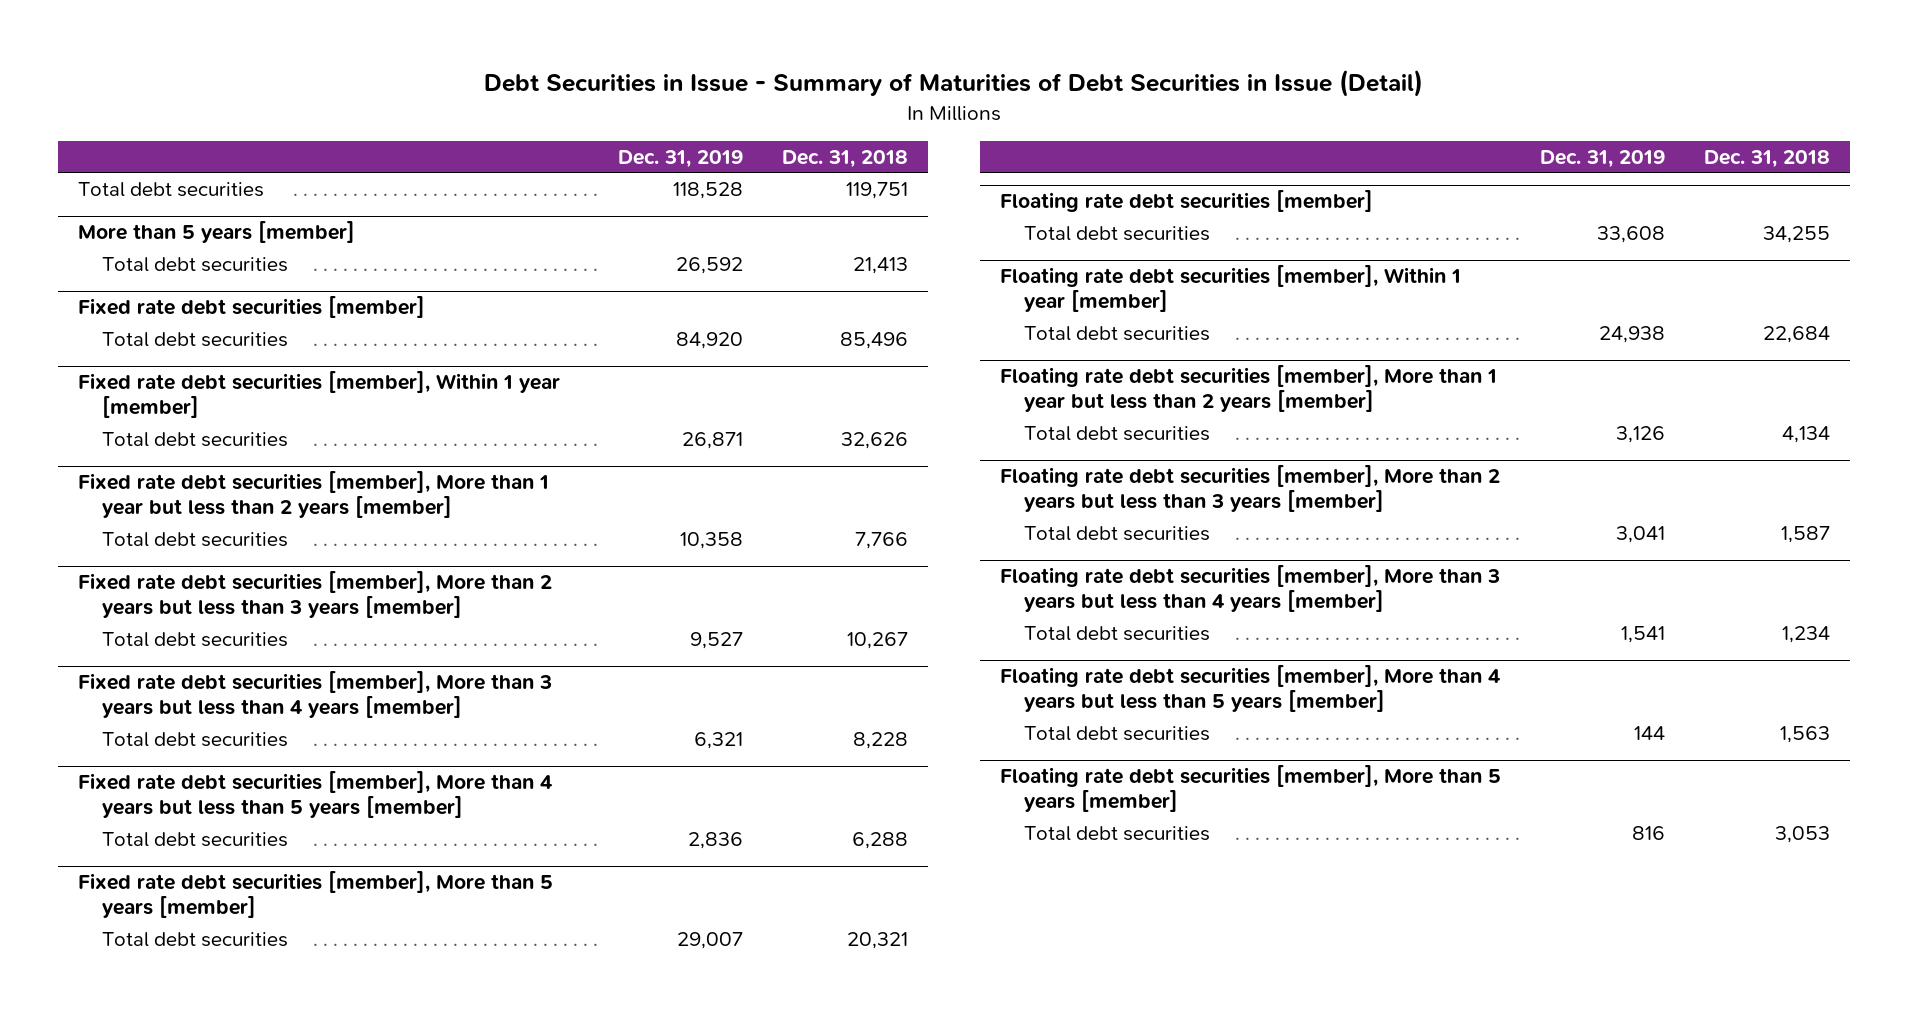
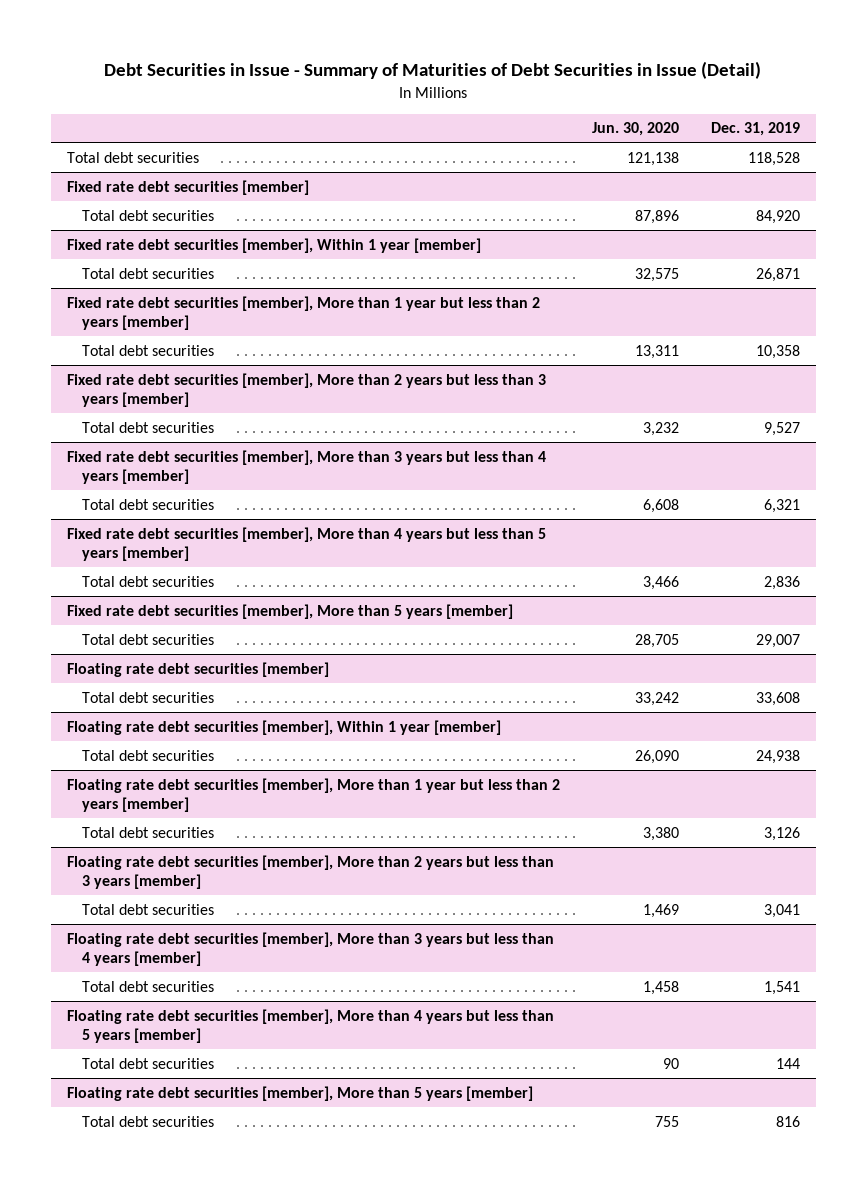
- | Dec. 31, 2019 | Dec. 31, 2018
+ | Jun. 30, 2020 | Dec. 31, 2019
- More than 5 years [member]
- Total debt securities | 26,592 | 21,413

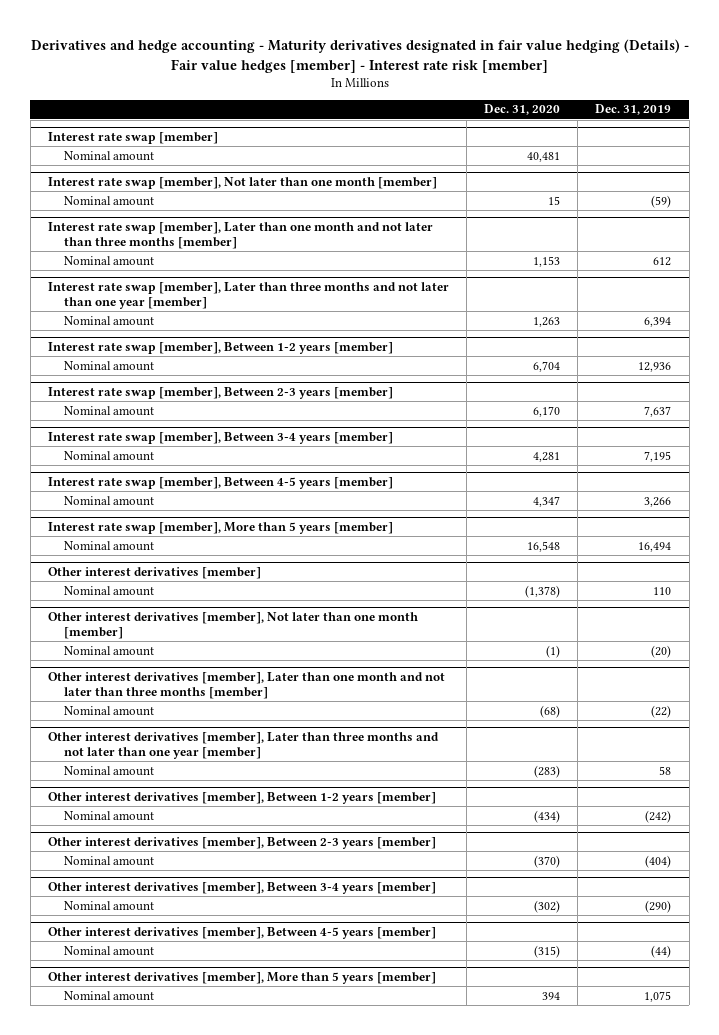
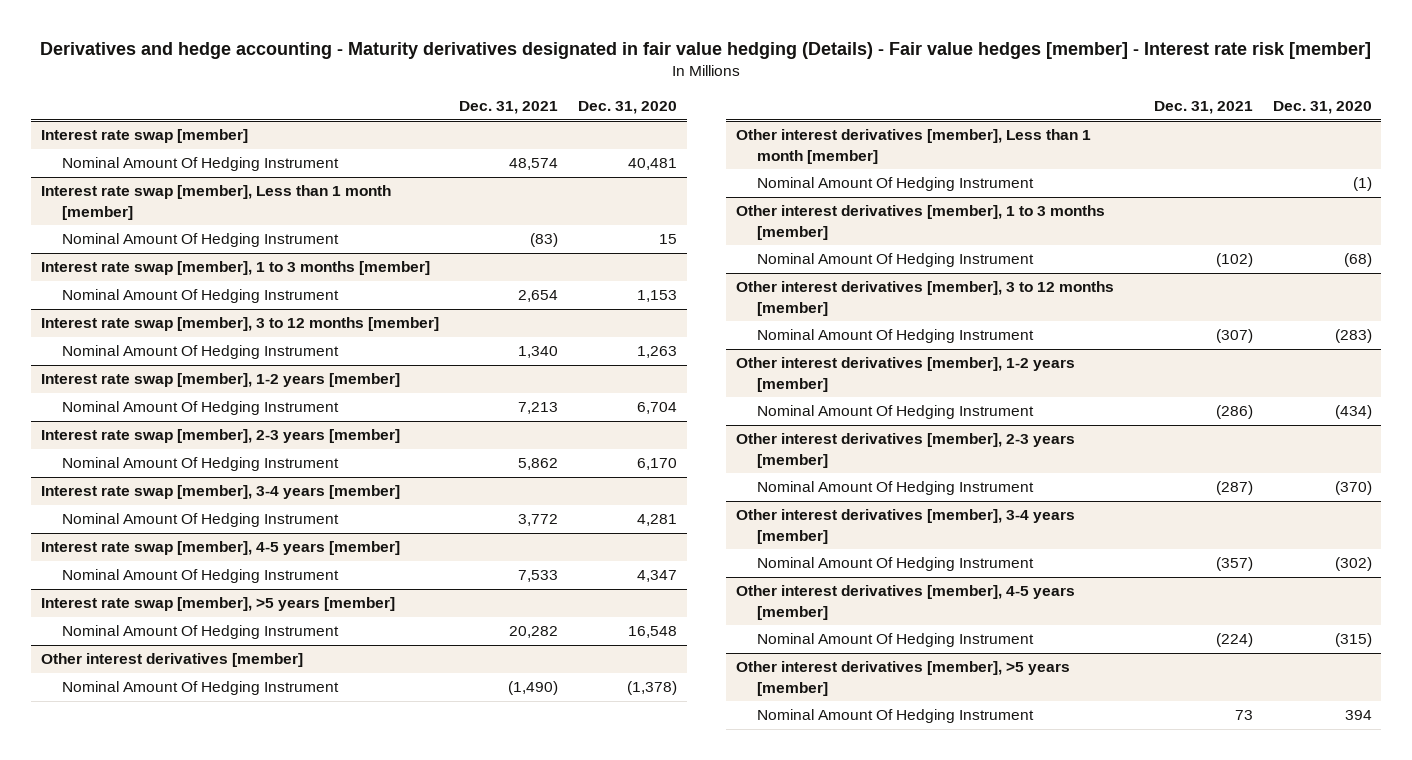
- | Dec. 31, 2020 | Dec. 31, 2019
+ | Dec. 31, 2021 | Dec. 31, 2020
@ Interest rate swap [member]
- Nominal amount | 40,481 |
- Interest rate swap [member], Not later than one month [member]
- Nominal amount | 15 | (59)
- Interest rate swap [member], Later than one month and not later than three months [member]
- Nominal amount | 1,153 | 612
- Interest rate swap [member], Later than three months and not later than one year [member]
- Nominal amount | 1,263 | 6,394
- Interest rate swap [member], Between 1-2 years [member]
- Nominal amount | 6,704 | 12,936
- Interest rate swap [member], Between 2-3 years [member]
- Nominal amount | 6,170 | 7,637
- Interest rate swap [member], Between 3-4 years [member]
- Nominal amount | 4,281 | 7,195
- Interest rate swap [member], Between 4-5 years [member]
- Nominal amount | 4,347 | 3,266
- Interest rate swap [member], More than 5 years [member]
- Nominal amount | 16,548 | 16,494
@ Interest rate swap [member]
+ Nominal Amount Of Hedging Instrument | 48,574 | 40,481
+ Interest rate swap [member], Less than 1 month [member]
+ Nominal Amount Of Hedging Instrument | (83) | 15
+ Interest rate swap [member], 1 to 3 months [member]
+ Nominal Amount Of Hedging Instrument | 2,654 | 1,153
+ Interest rate swap [member], 3 to 12 months [member]
+ Nominal Amount Of Hedging Instrument | 1,340 | 1,263
+ Interest rate swap [member], 1-2 years [member]
+ Nominal Amount Of Hedging Instrument | 7,213 | 6,704
+ Interest rate swap [member], 2-3 years [member]
+ Nominal Amount Of Hedging Instrument | 5,862 | 6,170
+ Interest rate swap [member], 3-4 years [member]
+ Nominal Amount Of Hedging Instrument | 3,772 | 4,281
+ Interest rate swap [member], 4-5 years [member]
+ Nominal Amount Of Hedging Instrument | 7,533 | 4,347
+ Interest rate swap [member], >5 years [member]
+ Nominal Amount Of Hedging Instrument | 20,282 | 16,548
@ Other interest derivatives [member]
- Nominal amount | (1,378) | 110
- Other interest derivatives [member], Not later than one month [member]
- Nominal amount | (1) | (20)
- Other interest derivatives [member], Later than one month and not later than three months [member]
- Nominal amount | (68) | (22)
- Other interest derivatives [member], Later than three months and not later than one year [member]
- Nominal amount | (283) | 58
- Other interest derivatives [member], Between 1-2 years [member]
- Nominal amount | (434) | (242)
- Other interest derivatives [member], Between 2-3 years [member]
- Nominal amount | (370) | (404)
- Other interest derivatives [member], Between 3-4 years [member]
- Nominal amount | (302) | (290)
- Other interest derivatives [member], Between 4-5 years [member]
- Nominal amount | (315) | (44)
- Other interest derivatives [member], More than 5 years [member]
- Nominal amount | 394 | 1,075
@ Other interest derivatives [member]
+ Nominal Amount Of Hedging Instrument | (1,490) | (1,378)
+ Other interest derivatives [member], Less than 1 month [member]
+ Nominal Amount Of Hedging Instrument | | (1)
+ Other interest derivatives [member], 1 to 3 months [member]
+ Nominal Amount Of Hedging Instrument | (102) | (68)
+ Other interest derivatives [member], 3 to 12 months [member]
+ Nominal Amount Of Hedging Instrument | (307) | (283)
+ Other interest derivatives [member], 1-2 years [member]
+ Nominal Amount Of Hedging Instrument | (286) | (434)
+ Other interest derivatives [member], 2-3 years [member]
+ Nominal Amount Of Hedging Instrument | (287) | (370)
+ Other interest derivatives [member], 3-4 years [member]
+ Nominal Amount Of Hedging Instrument | (357) | (302)
+ Other interest derivatives [member], 4-5 years [member]
+ Nominal Amount Of Hedging Instrument | (224) | (315)
+ Other interest derivatives [member], >5 years [member]
+ Nominal Amount Of Hedging Instrument | 73 | 394

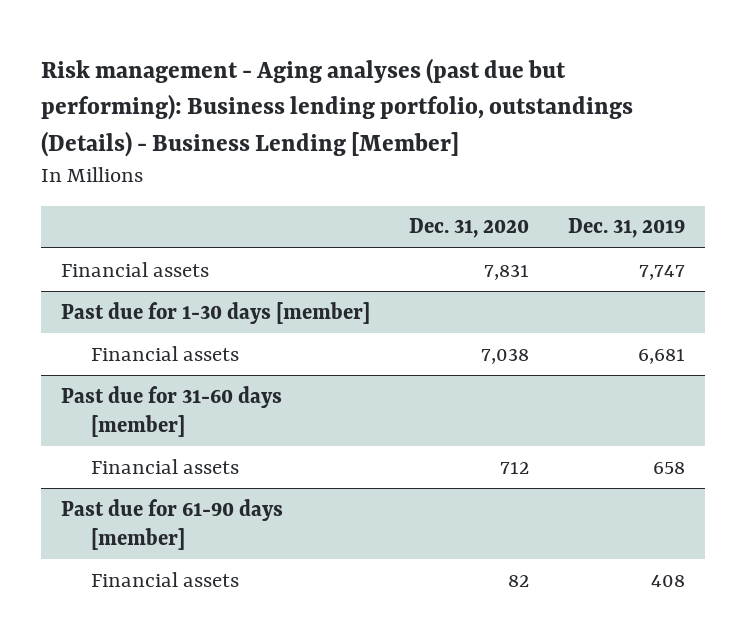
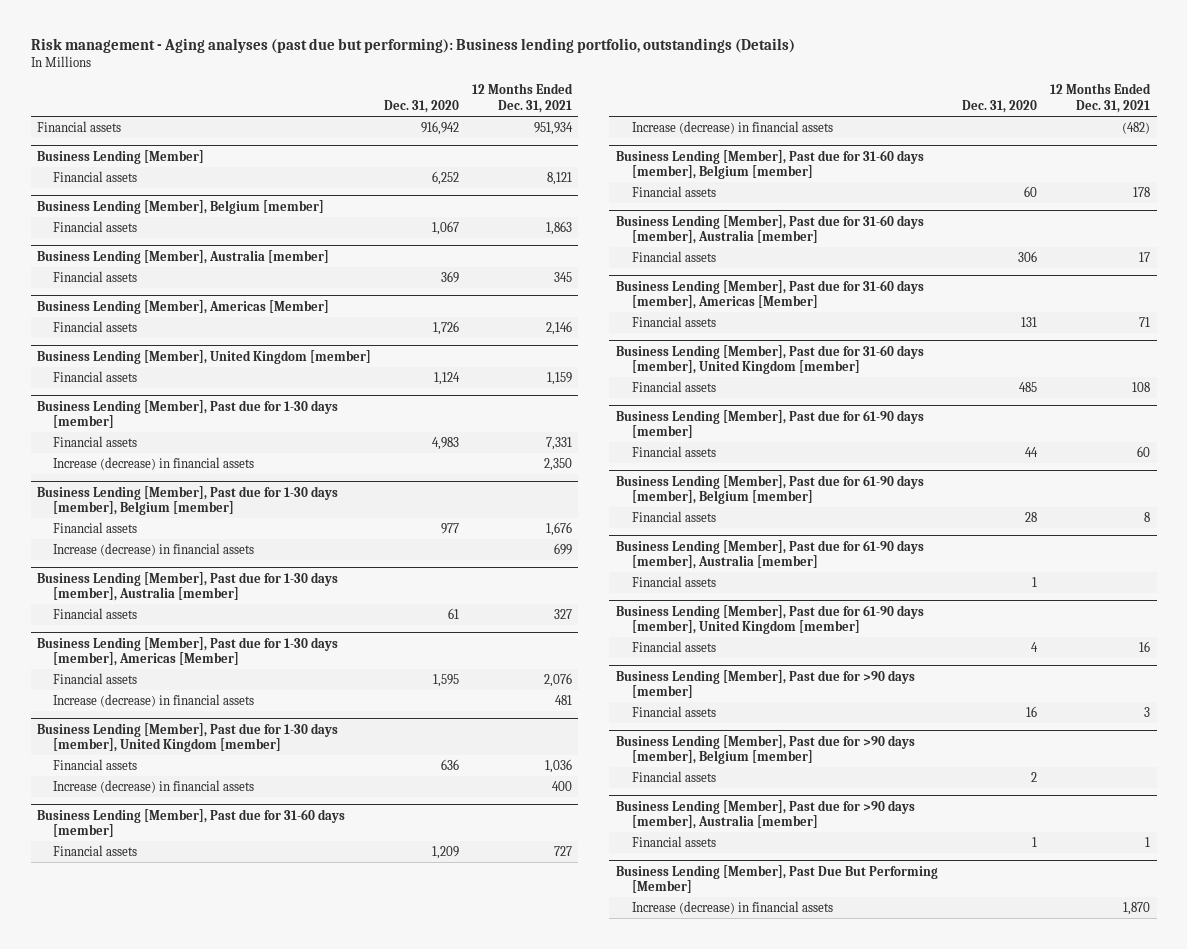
- Risk management - Aging analyses (past due but performing): Business lending portfolio, outstandings (Details) - Business Lending [Member]
+ Risk management - Aging analyses (past due but performing): Business lending portfolio, outstandings (Details)
- | Dec. 31, 2020 | Dec. 31, 2019
+ | Dec. 31, 2020 | 12 Months Ended Dec. 31, 2021
- Financial assets | 7,831 | 7,747
- Past due for 1-30 days [member]
- Financial assets | 7,038 | 6,681
- Past due for 31-60 days [member]
- Financial assets | 712 | 658
- Past due for 61-90 days [member]
- Financial assets | 82 | 408
+ Financial assets | 916,942 | 951,934
+ Business Lending [Member]
+ Financial assets | 6,252 | 8,121
+ Business Lending [Member], Belgium [member]
+ Financial assets | 1,067 | 1,863
+ Business Lending [Member], Australia [member]
+ Financial assets | 369 | 345
+ Business Lending [Member], Americas [Member]
+ Financial assets | 1,726 | 2,146
+ Business Lending [Member], United Kingdom [member]
+ Financial assets | 1,124 | 1,159
+ Business Lending [Member], Past due for 1-30 days [member]
+ Financial assets | 4,983 | 7,331
+ Increase (decrease) in financial assets | | 2,350
+ Business Lending [Member], Past due for 1-30 days [member], Belgium [member]
+ Financial assets | 977 | 1,676
+ Increase (decrease) in financial assets | | 699
+ Business Lending [Member], Past due for 1-30 days [member], Australia [member]
+ Financial assets | 61 | 327
+ Business Lending [Member], Past due for 1-30 days [member], Americas [Member]
+ Financial assets | 1,595 | 2,076
+ Increase (decrease) in financial assets | | 481
+ Business Lending [Member], Past due for 1-30 days [member], United Kingdom [member]
+ Financial assets | 636 | 1,036
+ Increase (decrease) in financial assets | | 400
+ Business Lending [Member], Past due for 31-60 days [member]
+ Financial assets | 1,209 | 727
+ Increase (decrease) in financial assets | | (482)
+ Business Lending [Member], Past due for 31-60 days [member], Belgium [member]
+ Financial assets | 60 | 178
+ Business Lending [Member], Past due for 31-60 days [member], Australia [member]
+ Financial assets | 306 | 17
+ Business Lending [Member], Past due for 31-60 days [member], Americas [Member]
+ Financial assets | 131 | 71
+ Business Lending [Member], Past due for 31-60 days [member], United Kingdom [member]
+ Financial assets | 485 | 108
+ Business Lending [Member], Past due for 61-90 days [member]
+ Financial assets | 44 | 60
+ Business Lending [Member], Past due for 61-90 days [member], Belgium [member]
+ Financial assets | 28 | 8
+ Business Lending [Member], Past due for 61-90 days [member], Australia [member]
+ Financial assets | 1 |
+ Business Lending [Member], Past due for 61-90 days [member], United Kingdom [member]
+ Financial assets | 4 | 16
+ Business Lending [Member], Past due for >90 days [member]
+ Financial assets | 16 | 3
+ Business Lending [Member], Past due for >90 days [member], Belgium [member]
+ Financial assets | 2 |
+ Business Lending [Member], Past due for >90 days [member], Australia [member]
+ Financial assets | 1 | 1
+ Business Lending [Member], Past Due But Performing [Member]
+ Increase (decrease) in financial assets | | 1,870

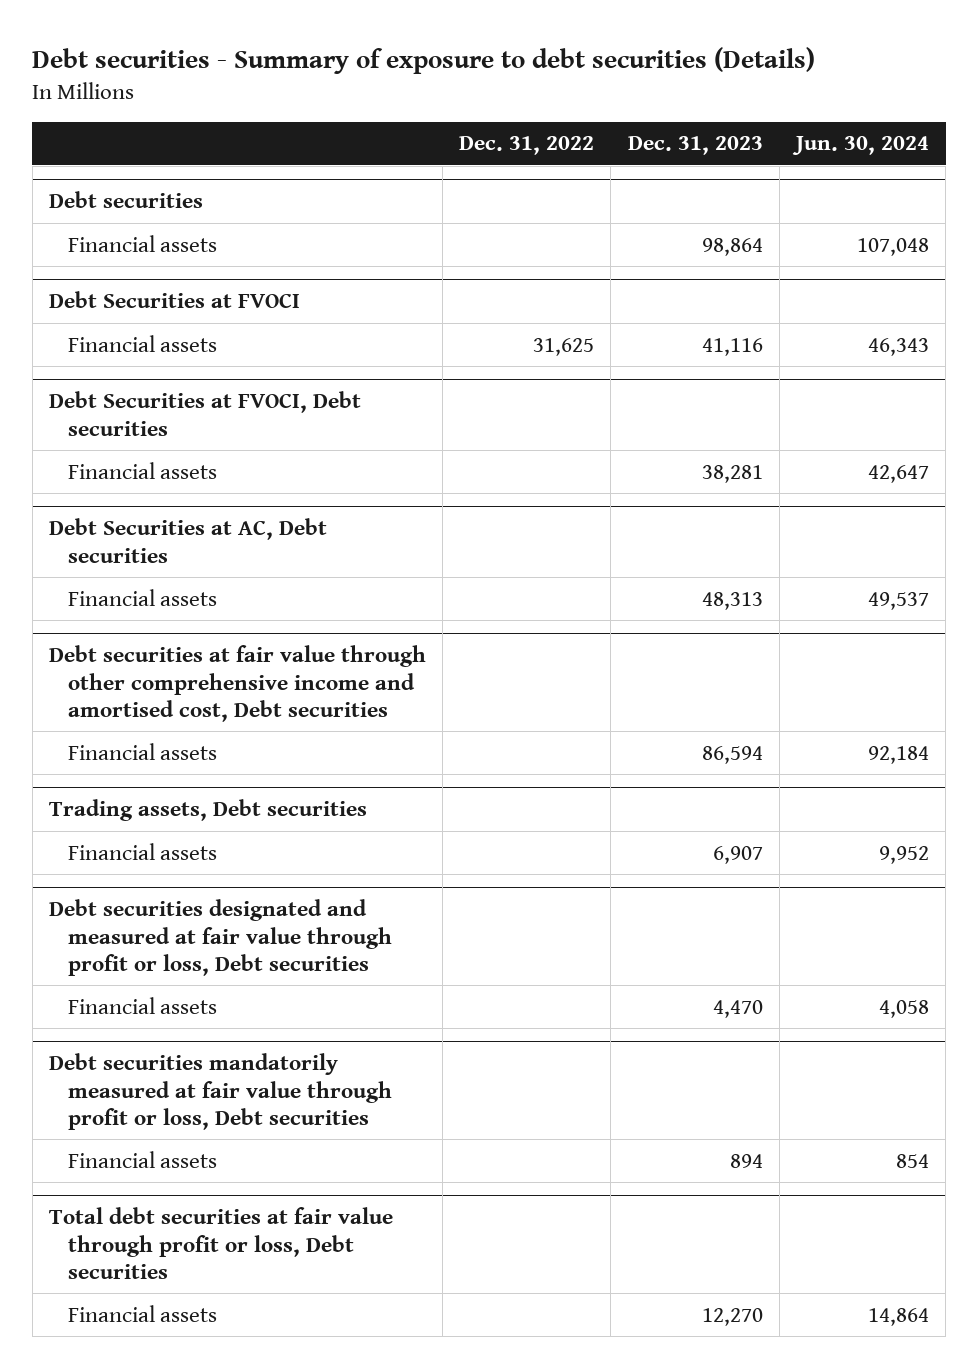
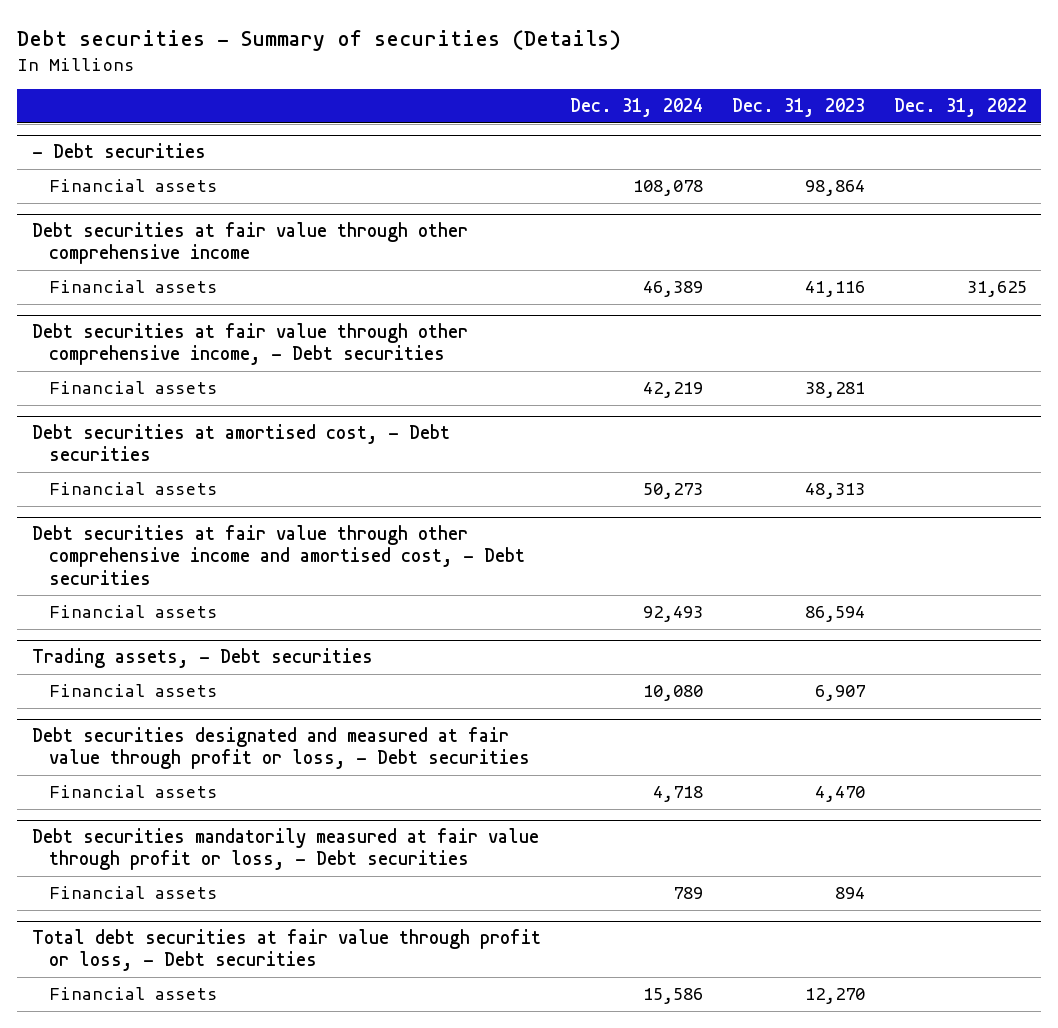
- Debt securities - Summary of exposure to debt securities (Details)
+ Debt securities - Summary of securities (Details)
- | Dec. 31, 2022 | Dec. 31, 2023 | Jun. 30, 2024
+ | Dec. 31, 2024 | Dec. 31, 2023 | Dec. 31, 2022
- Debt securities
+ - Debt securities
- Debt Securities at FVOCI
+ Debt securities at fair value through other comprehensive income
- Debt Securities at FVOCI, Debt securities
+ Debt securities at fair value through other comprehensive income, - Debt securities
- Debt Securities at AC, Debt securities
+ Debt securities at amortised cost, - Debt securities
- Debt securities at fair value through other comprehensive income and amortised cost, Debt securities
+ Debt securities at fair value through other comprehensive income and amortised cost, - Debt securities
- Trading assets, Debt securities
+ Trading assets, - Debt securities
- Debt securities designated and measured at fair value through profit or loss, Debt securities
+ Debt securities designated and measured at fair value through profit or loss, - Debt securities
- Debt securities mandatorily measured at fair value through profit or loss, Debt securities
+ Debt securities mandatorily measured at fair value through profit or loss, - Debt securities
- Total debt securities at fair value through profit or loss, Debt securities
+ Total debt securities at fair value through profit or loss, - Debt securities

